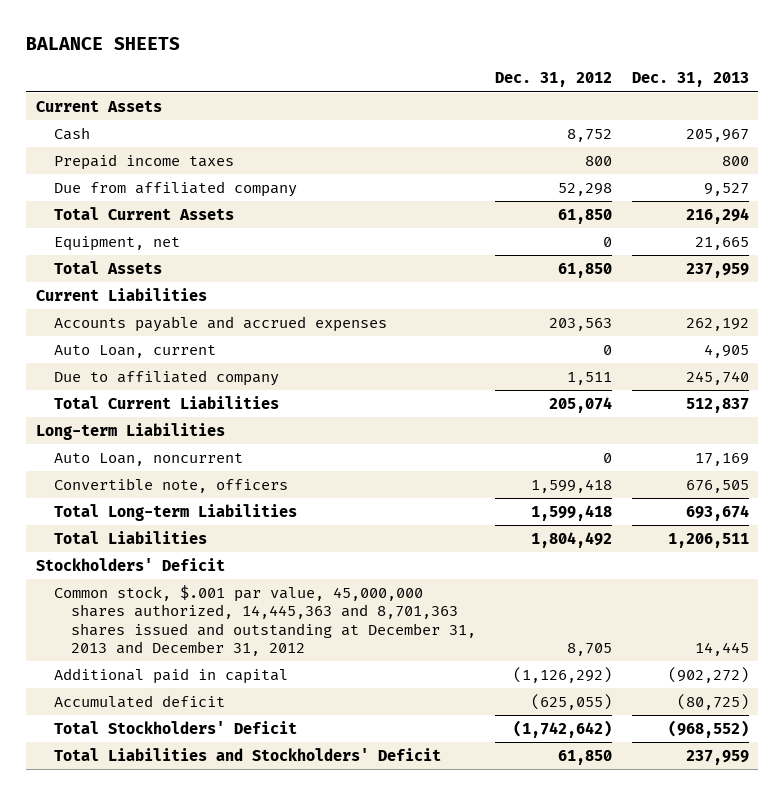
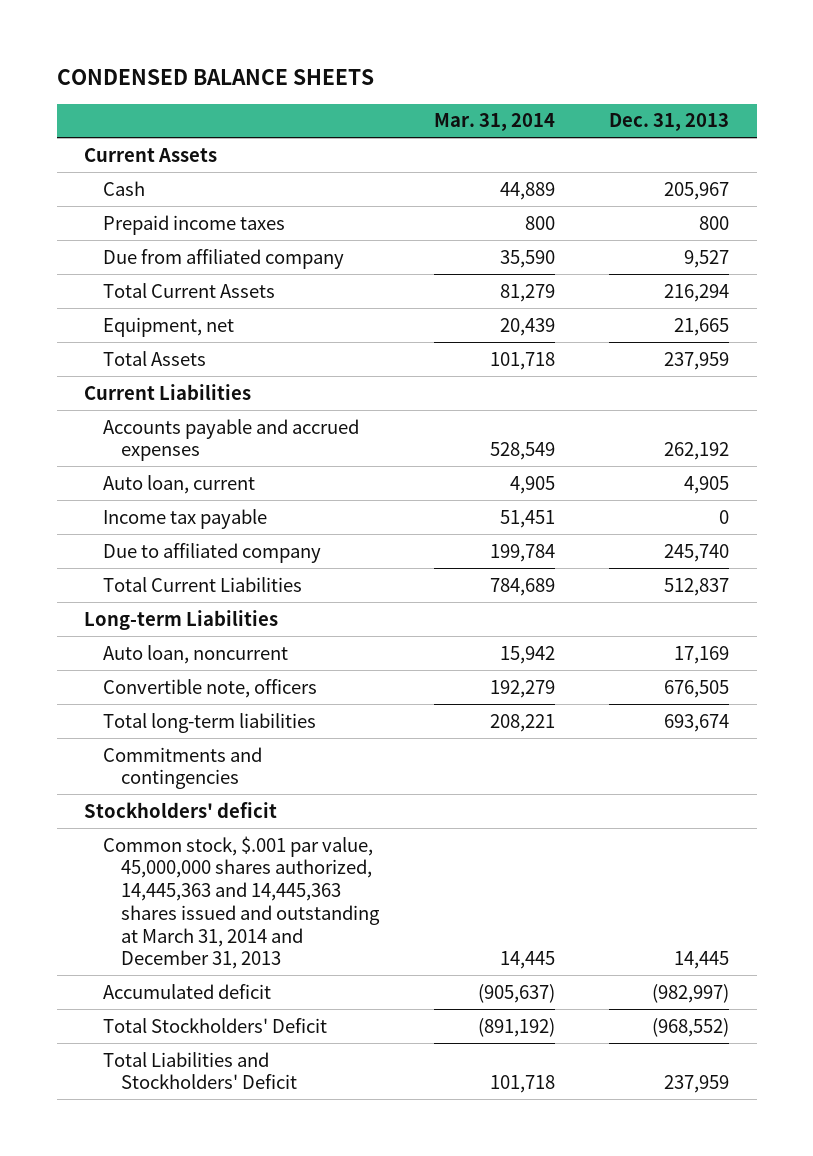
- BALANCE SHEETS
+ CONDENSED BALANCE SHEETS
- | Dec. 31, 2012 | Dec. 31, 2013
+ | Mar. 31, 2014 | Dec. 31, 2013
- Auto Loan, current | 0 | 4,905
+ Auto loan, current | 4,905 | 4,905
+ Income tax payable | 51,451 | 0
- Auto Loan, noncurrent | 0 | 17,169
+ Auto loan, noncurrent | 15,942 | 17,169
- Total Long-term Liabilities | 1,599,418 | 693,674
- Total Liabilities | 1,804,492 | 1,206,511
- Stockholders' Deficit
- Common stock, $.001 par value, 45,000,000 shares authorized, 14,445,363 and 8,701,363 shares issued and outstanding at December 31, 2013 and December 31, 2012 | 8,705 | 14,445
- Additional paid in capital | (1,126,292) | (902,272)
- Accumulated deficit | (625,055) | (80,725)
+ Total long-term liabilities | 208,221 | 693,674
+ Commitments and contingencies
+ Stockholders' deficit
+ Common stock, $.001 par value, 45,000,000 shares authorized, 14,445,363 and 14,445,363 shares issued and outstanding at March 31, 2014 and December 31, 2013 | 14,445 | 14,445
+ Accumulated deficit | (905,637) | (982,997)

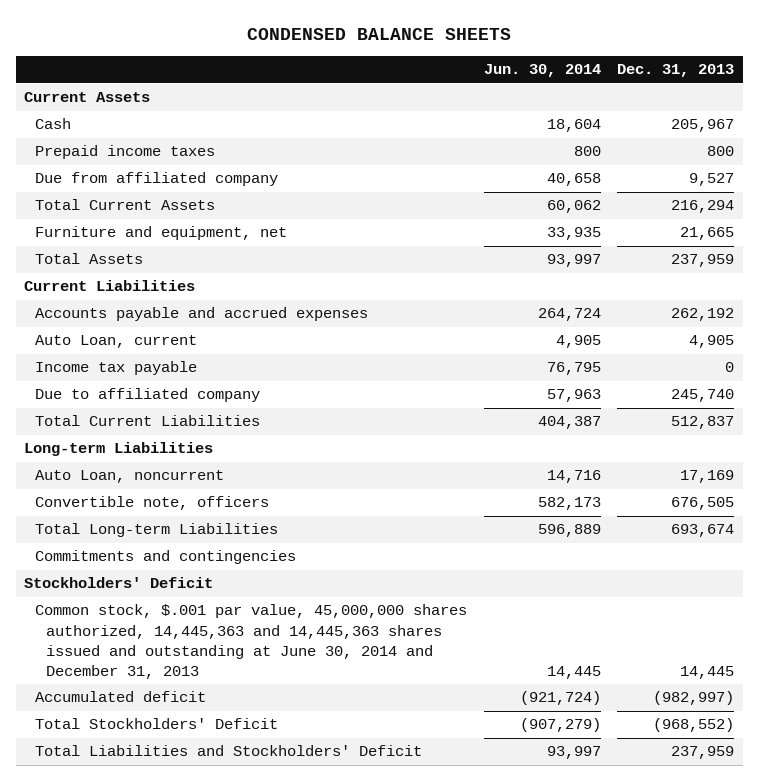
- | Mar. 31, 2014 | Dec. 31, 2013
+ | Jun. 30, 2014 | Dec. 31, 2013
- Equipment, net | 20,439 | 21,665
+ Furniture and equipment, net | 33,935 | 21,665
- Auto loan, current | 4,905 | 4,905
+ Auto Loan, current | 4,905 | 4,905
- Auto loan, noncurrent | 15,942 | 17,169
+ Auto Loan, noncurrent | 14,716 | 17,169
- Total long-term liabilities | 208,221 | 693,674
+ Total Long-term Liabilities | 596,889 | 693,674
- Stockholders' deficit
- Common stock, $.001 par value, 45,000,000 shares authorized, 14,445,363 and 14,445,363 shares issued and outstanding at March 31, 2014 and December 31, 2013 | 14,445 | 14,445
+ Stockholders' Deficit
+ Common stock, $.001 par value, 45,000,000 shares authorized, 14,445,363 and 14,445,363 shares issued and outstanding at June 30, 2014 and December 31, 2013 | 14,445 | 14,445

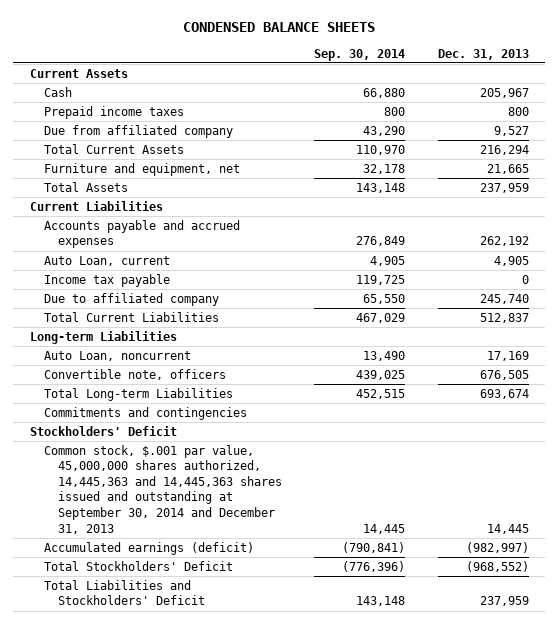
- | Jun. 30, 2014 | Dec. 31, 2013
+ | Sep. 30, 2014 | Dec. 31, 2013
- Common stock, $.001 par value, 45,000,000 shares authorized, 14,445,363 and 14,445,363 shares issued and outstanding at June 30, 2014 and December 31, 2013 | 14,445 | 14,445
- Accumulated deficit | (921,724) | (982,997)
+ Common stock, $.001 par value, 45,000,000 shares authorized, 14,445,363 and 14,445,363 shares issued and outstanding at September 30, 2014 and December 31, 2013 | 14,445 | 14,445
+ Accumulated earnings (deficit) | (790,841) | (982,997)

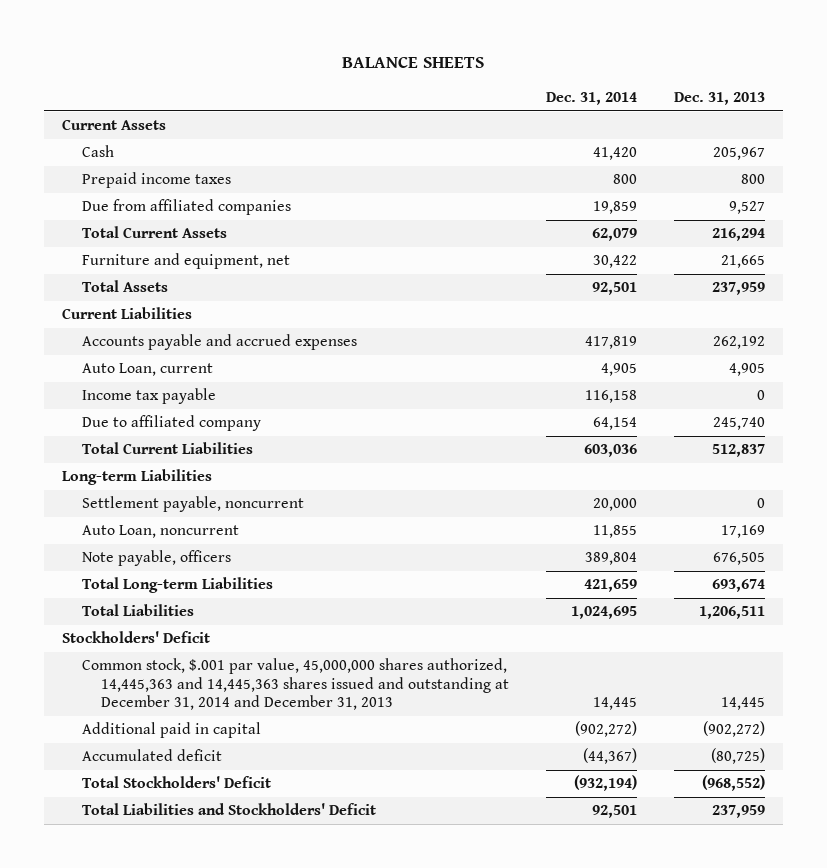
- CONDENSED BALANCE SHEETS
+ BALANCE SHEETS
- | Sep. 30, 2014 | Dec. 31, 2013
+ | Dec. 31, 2014 | Dec. 31, 2013
- Due from affiliated company | 43,290 | 9,527
+ Due from affiliated companies | 19,859 | 9,527
+ Settlement payable, noncurrent | 20,000 | 0
- Convertible note, officers | 439,025 | 676,505
+ Note payable, officers | 389,804 | 676,505
- Commitments and contingencies
+ Total Liabilities | 1,024,695 | 1,206,511
- Common stock, $.001 par value, 45,000,000 shares authorized, 14,445,363 and 14,445,363 shares issued and outstanding at September 30, 2014 and December 31, 2013 | 14,445 | 14,445
- Accumulated earnings (deficit) | (790,841) | (982,997)
+ Common stock, $.001 par value, 45,000,000 shares authorized, 14,445,363 and 14,445,363 shares issued and outstanding at December 31, 2014 and December 31, 2013 | 14,445 | 14,445
+ Additional paid in capital | (902,272) | (902,272)
+ Accumulated deficit | (44,367) | (80,725)

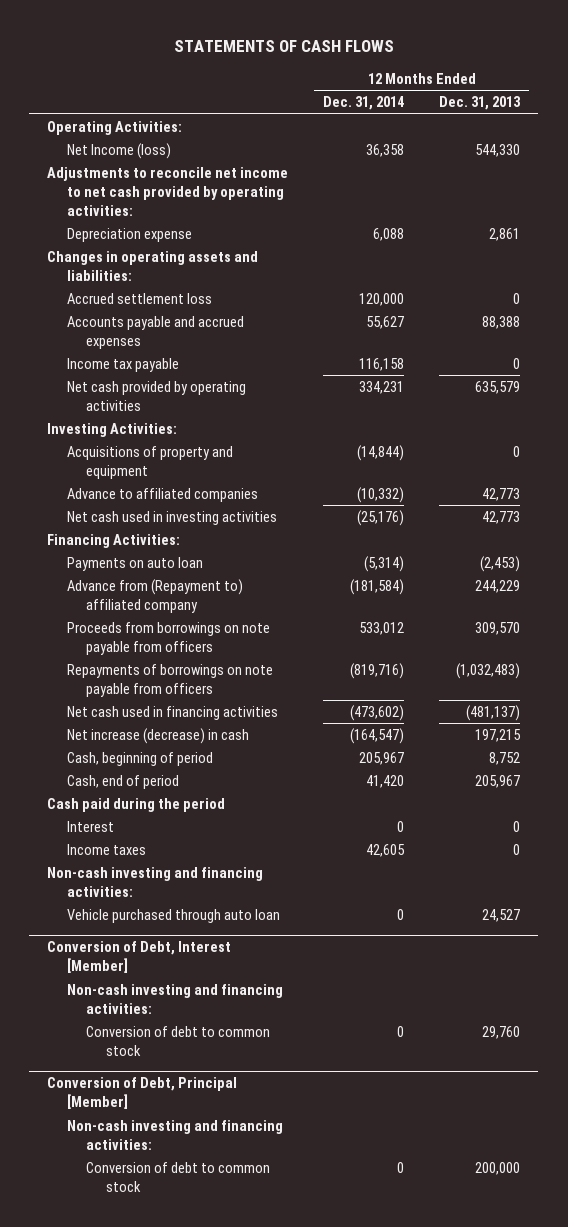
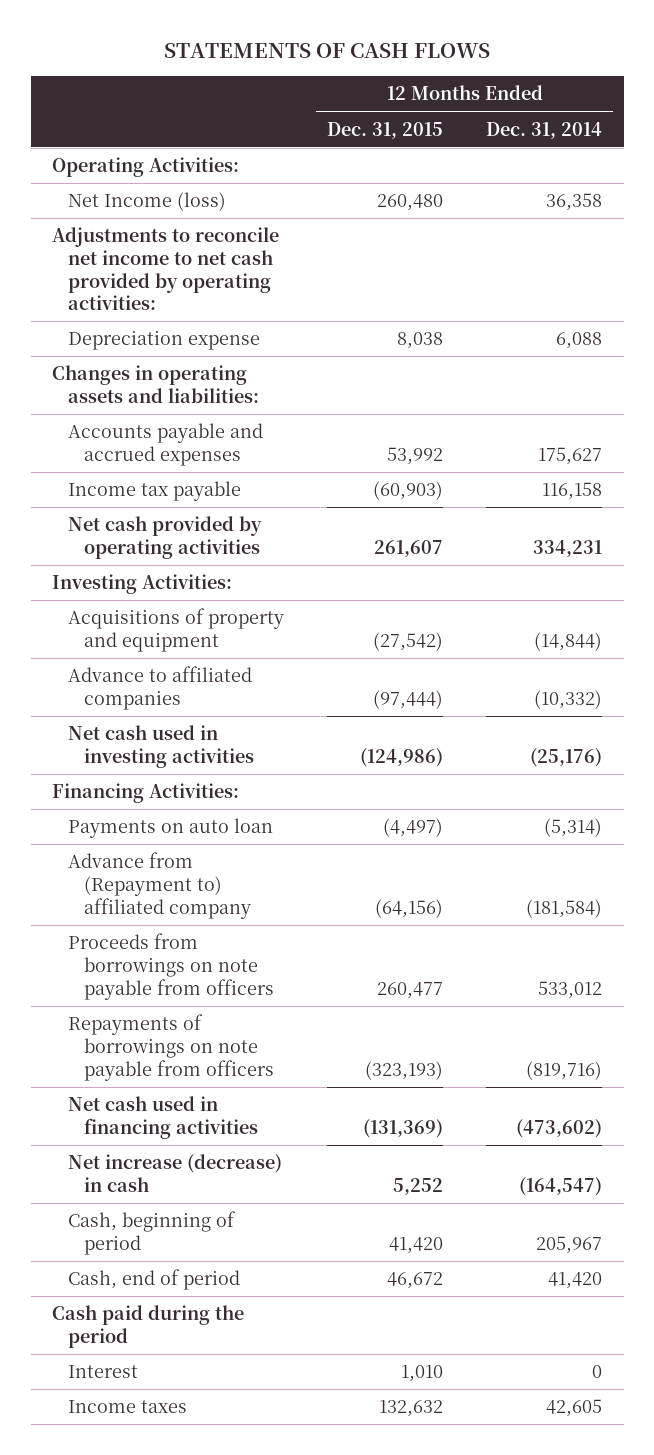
- | 12 Months Ended Dec. 31, 2014 | 12 Months Ended Dec. 31, 2013
+ | 12 Months Ended Dec. 31, 2015 | 12 Months Ended Dec. 31, 2014
- Accrued settlement loss | 120,000 | 0
- Accounts payable and accrued expenses | 55,627 | 88,388
+ Accounts payable and accrued expenses | 53,992 | 175,627
- Non-cash investing and financing activities:
- Vehicle purchased through auto loan | 0 | 24,527
- Conversion of Debt, Interest [Member]
- Non-cash investing and financing activities:
- Conversion of debt to common stock | 0 | 29,760
- Conversion of Debt, Principal [Member]
- Non-cash investing and financing activities:
- Conversion of debt to common stock | 0 | 200,000

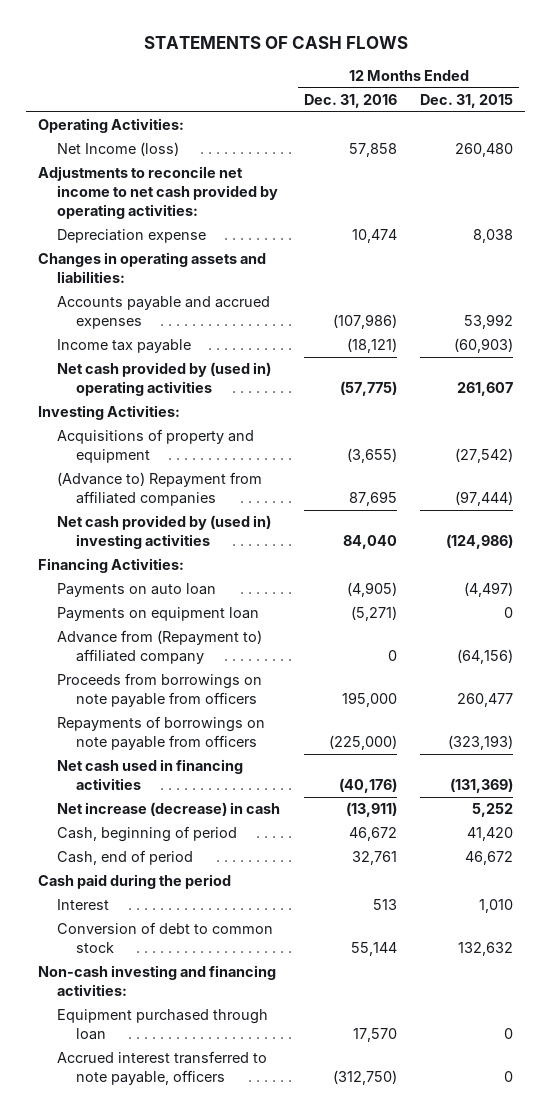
- | 12 Months Ended Dec. 31, 2015 | 12 Months Ended Dec. 31, 2014
+ | 12 Months Ended Dec. 31, 2016 | 12 Months Ended Dec. 31, 2015
- Net cash provided by operating activities | 261,607 | 334,231
+ Net cash provided by (used in) operating activities | (57,775) | 261,607
- Advance to affiliated companies | (97,444) | (10,332)
- Net cash used in investing activities | (124,986) | (25,176)
+ (Advance to) Repayment from affiliated companies | 87,695 | (97,444)
+ Net cash provided by (used in) investing activities | 84,040 | (124,986)
+ Payments on equipment loan | (5,271) | 0
- Income taxes | 132,632 | 42,605
+ Conversion of debt to common stock | 55,144 | 132,632
+ Non-cash investing and financing activities:
+ Equipment purchased through loan | 17,570 | 0
+ Accrued interest transferred to note payable, officers | (312,750) | 0

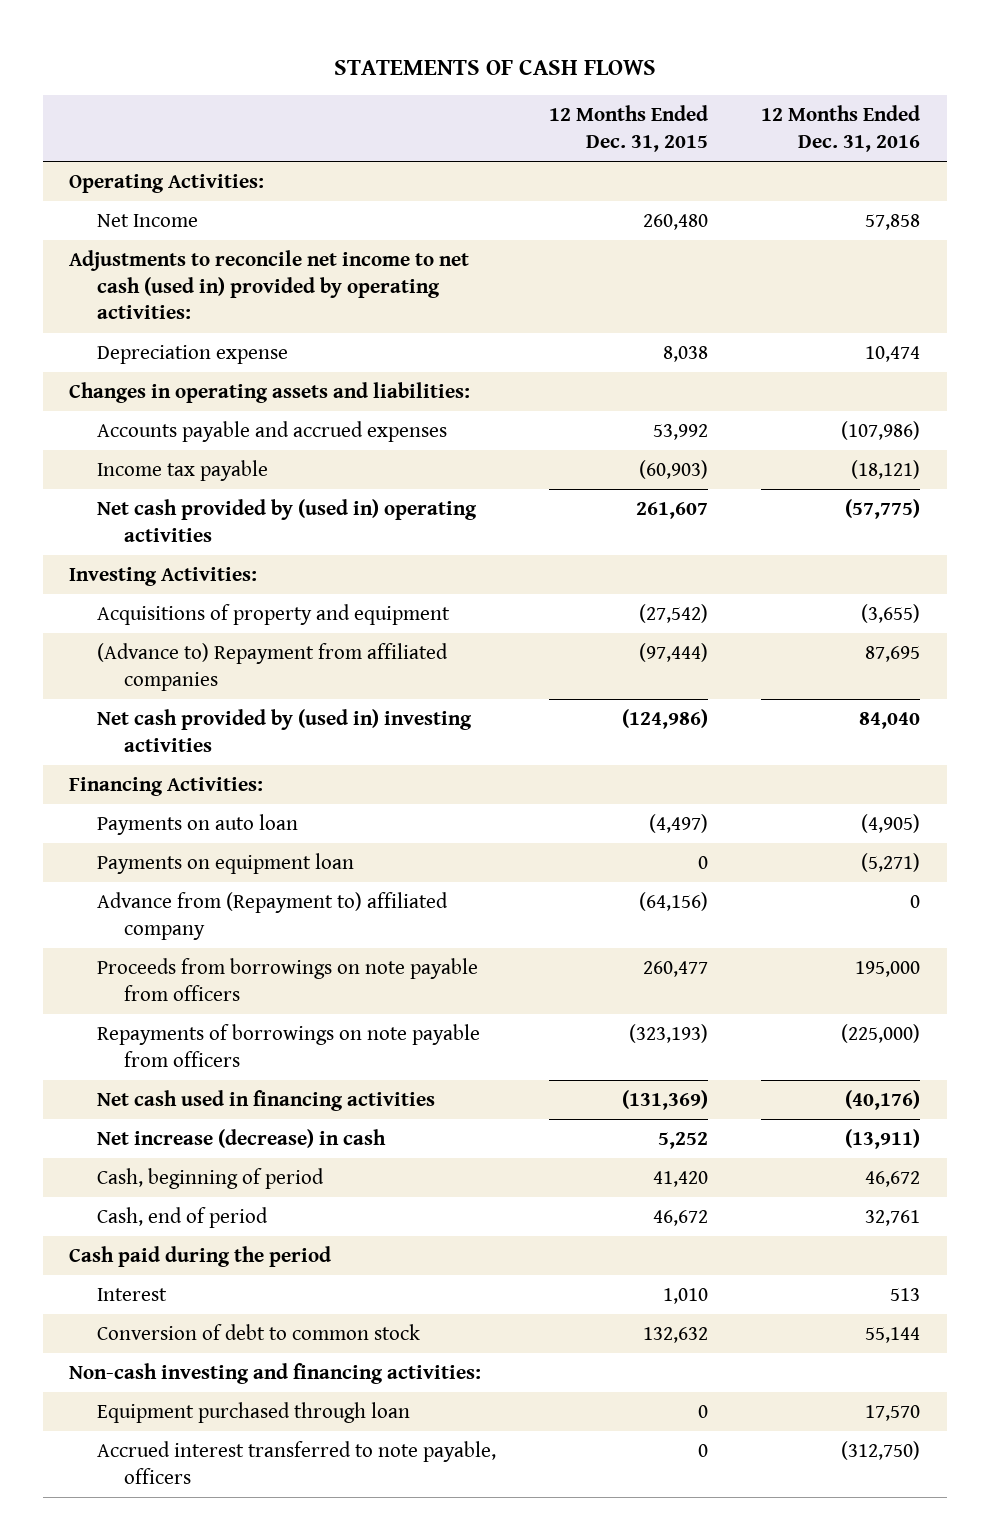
- | 12 Months Ended Dec. 31, 2016 | 12 Months Ended Dec. 31, 2015
+ | 12 Months Ended Dec. 31, 2015 | 12 Months Ended Dec. 31, 2016
- Net Income (loss) | 57,858 | 260,480
- Adjustments to reconcile net income to net cash provided by operating activities:
+ Net Income | 260,480 | 57,858
+ Adjustments to reconcile net income to net cash (used in) provided by operating activities:

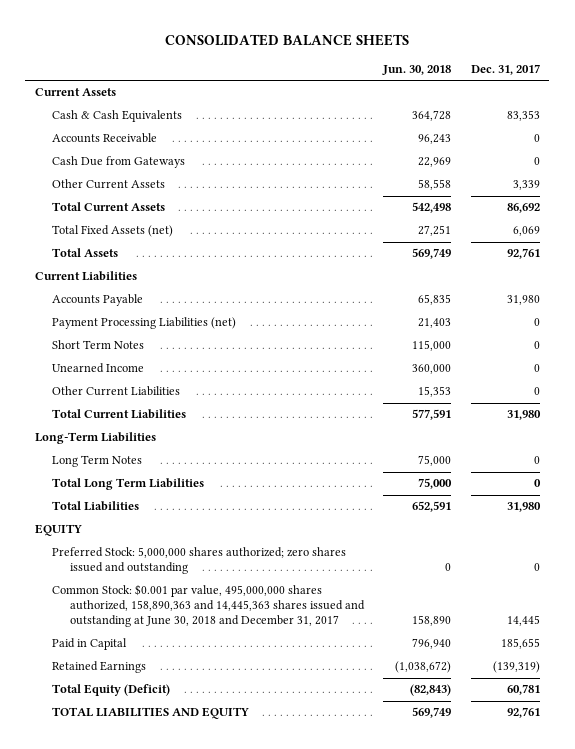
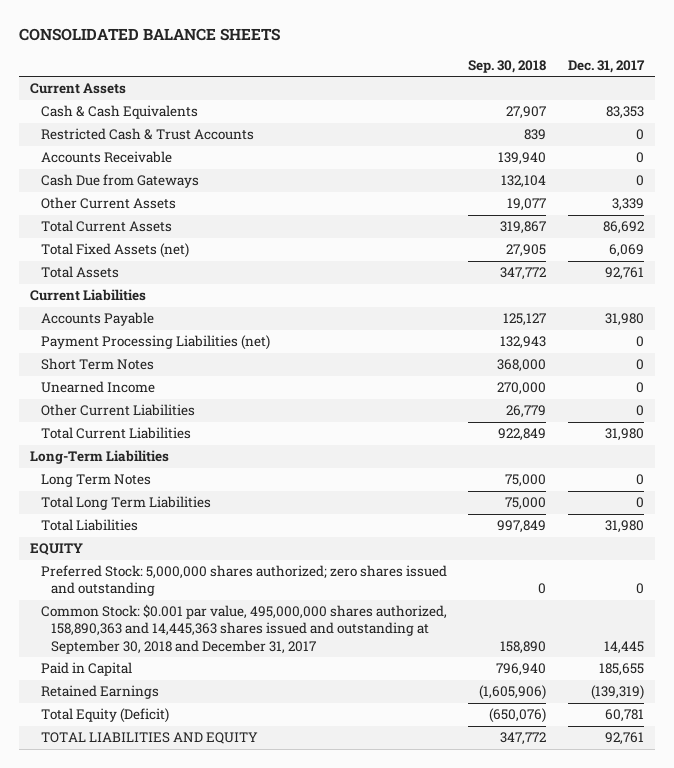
- | Jun. 30, 2018 | Dec. 31, 2017
+ | Sep. 30, 2018 | Dec. 31, 2017
+ Restricted Cash & Trust Accounts | 839 | 0
- Common Stock: $0.001 par value, 495,000,000 shares authorized, 158,890,363 and 14,445,363 shares issued and outstanding at June 30, 2018 and December 31, 2017 | 158,890 | 14,445
+ Common Stock: $0.001 par value, 495,000,000 shares authorized, 158,890,363 and 14,445,363 shares issued and outstanding at September 30, 2018 and December 31, 2017 | 158,890 | 14,445

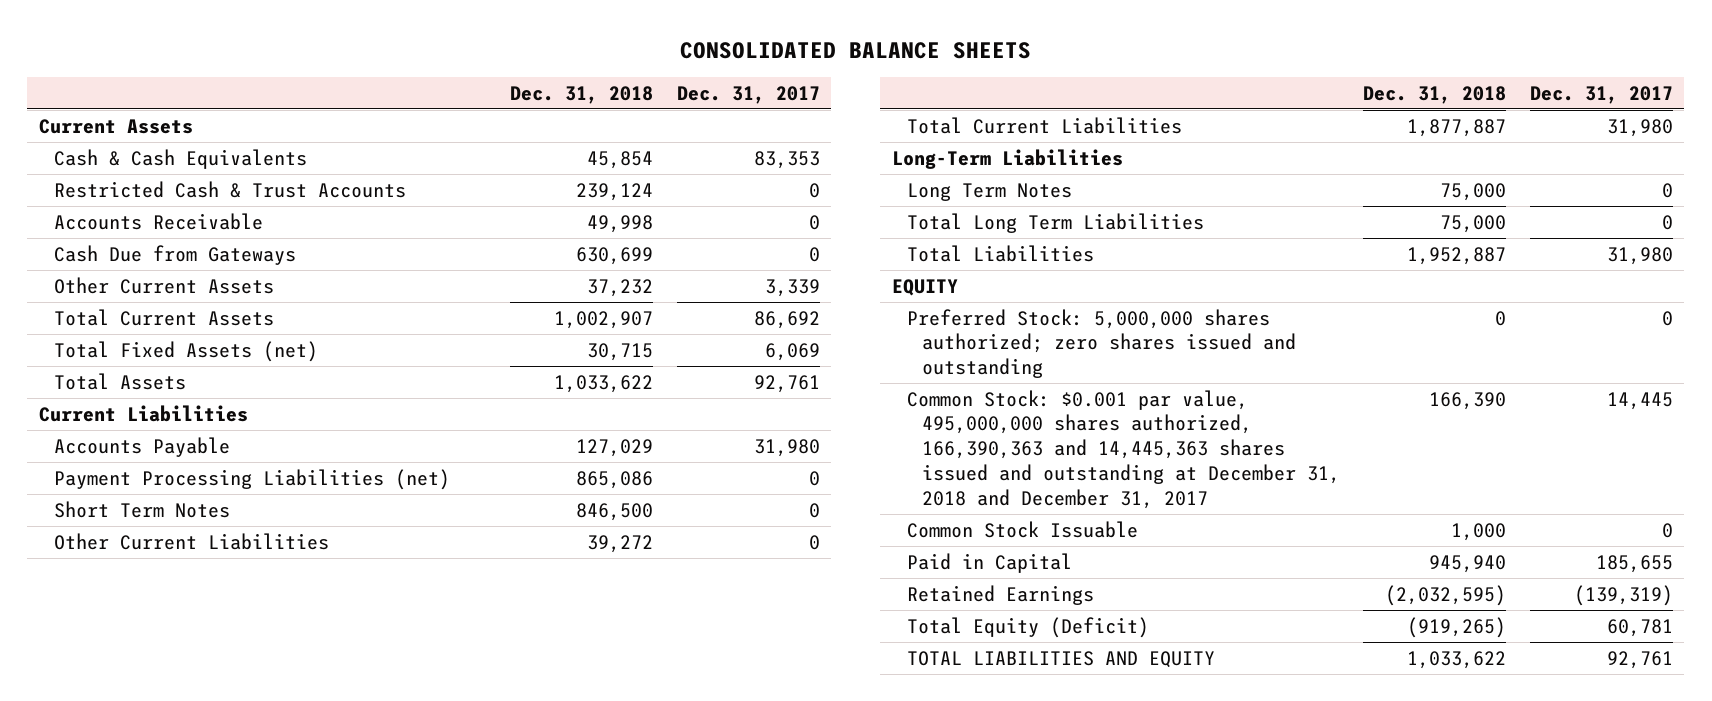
- | Sep. 30, 2018 | Dec. 31, 2017
+ | Dec. 31, 2018 | Dec. 31, 2017
- Unearned Income | 270,000 | 0
- Common Stock: $0.001 par value, 495,000,000 shares authorized, 158,890,363 and 14,445,363 shares issued and outstanding at September 30, 2018 and December 31, 2017 | 158,890 | 14,445
+ Common Stock: $0.001 par value, 495,000,000 shares authorized, 166,390,363 and 14,445,363 shares issued and outstanding at December 31, 2018 and December 31, 2017 | 166,390 | 14,445
+ Common Stock Issuable | 1,000 | 0

